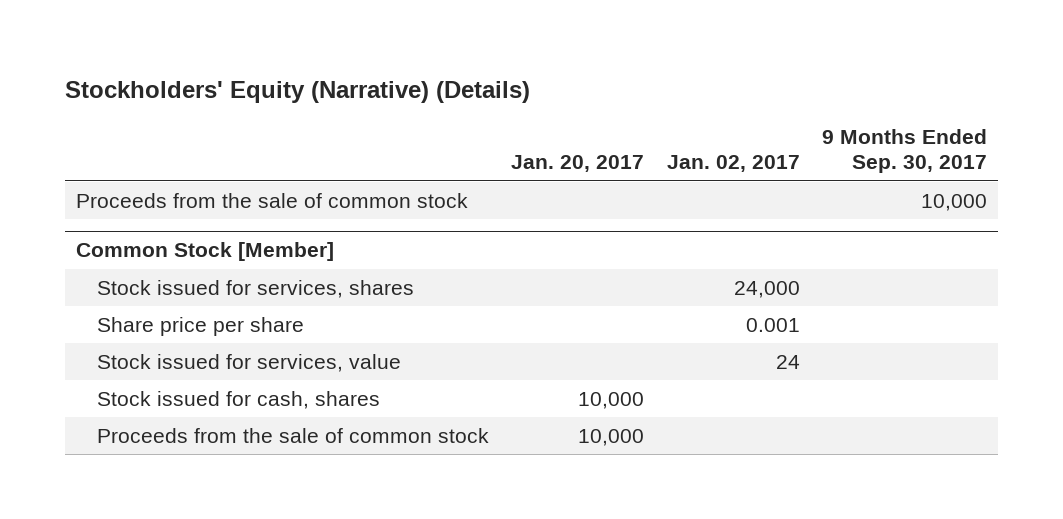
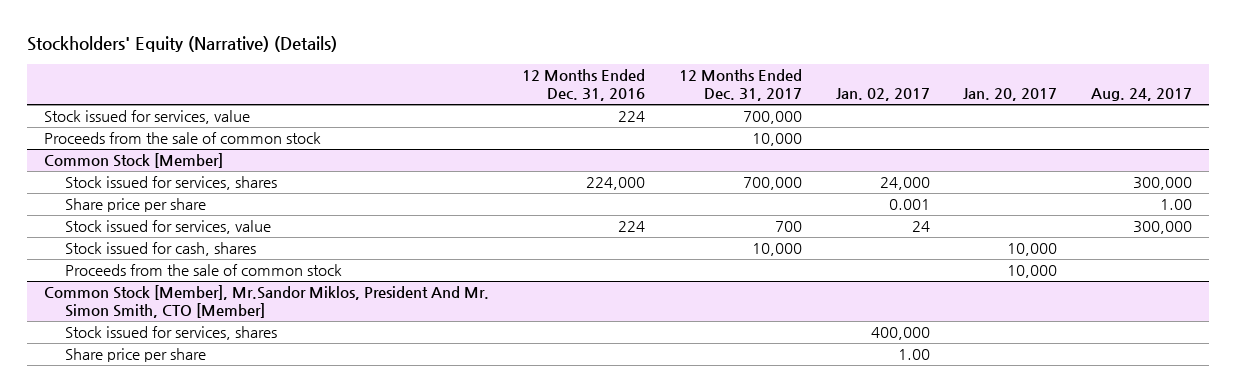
- | Jan. 20, 2017 | Jan. 02, 2017 | 9 Months Ended Sep. 30, 2017
+ | 12 Months Ended Dec. 31, 2016 | 12 Months Ended Dec. 31, 2017 | Jan. 02, 2017 | Jan. 20, 2017 | Aug. 24, 2017
+ Stock issued for services, value | 224 | 700,000 | | |
+ Common Stock [Member], Mr.Sandor Miklos, President And Mr. Simon Smith, CTO [Member]
+ Stock issued for services, shares | | | 400,000 | |
+ Share price per share | | | 1.00 | |

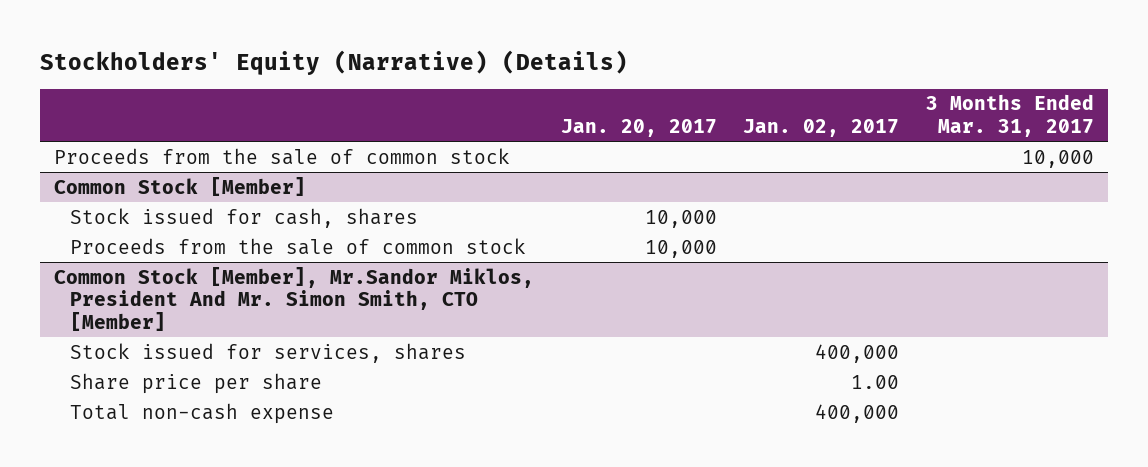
- | 12 Months Ended Dec. 31, 2016 | 12 Months Ended Dec. 31, 2017 | Jan. 02, 2017 | Jan. 20, 2017 | Aug. 24, 2017
+ | Jan. 20, 2017 | Jan. 02, 2017 | 3 Months Ended Mar. 31, 2017
- Stock issued for services, value | 224 | 700,000 | | |
@ Common Stock [Member]
- Stock issued for services, shares | 224,000 | 700,000 | 24,000 | | 300,000
- Share price per share | | | 0.001 | | 1.00
- Stock issued for services, value | 224 | 700 | 24 | | 300,000
@ Common Stock [Member], Mr.Sandor Miklos, President And Mr. Simon Smith, CTO [Member]
+ Total non-cash expense | | 400,000 |

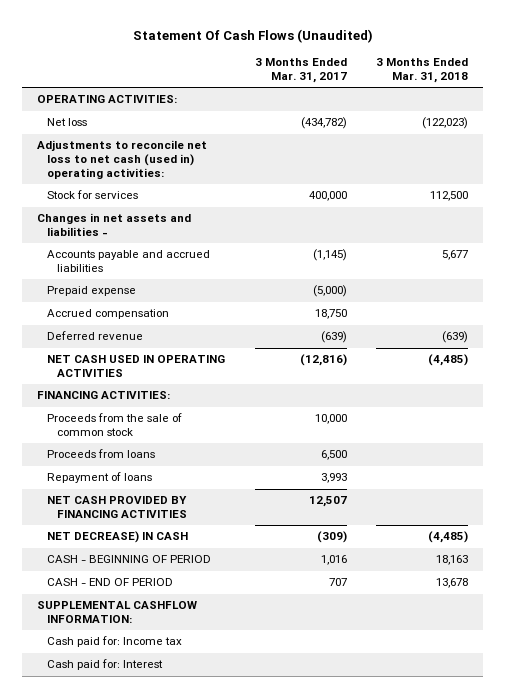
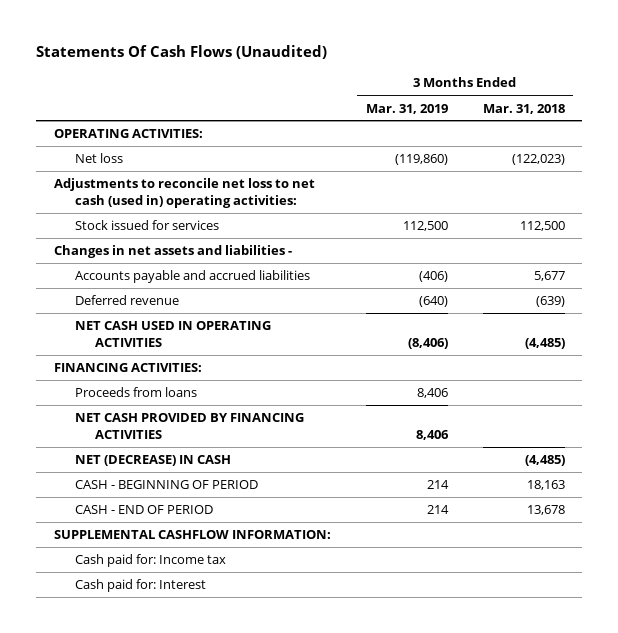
- Statement Of Cash Flows (Unaudited)
+ Statements Of Cash Flows (Unaudited)
- | 3 Months Ended Mar. 31, 2017 | 3 Months Ended Mar. 31, 2018
+ | 3 Months Ended Mar. 31, 2019 | 3 Months Ended Mar. 31, 2018
- Stock for services | 400,000 | 112,500
+ Stock issued for services | 112,500 | 112,500
- Prepaid expense | (5,000) |
- Accrued compensation | 18,750 |
- Proceeds from the sale of common stock | 10,000 |
- Repayment of loans | 3,993 |
- NET DECREASE) IN CASH | (309) | (4,485)
+ NET (DECREASE) IN CASH | | (4,485)

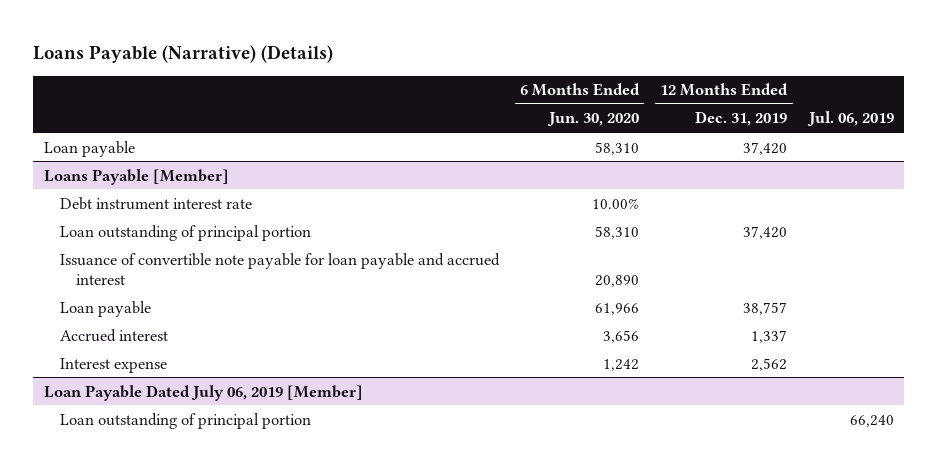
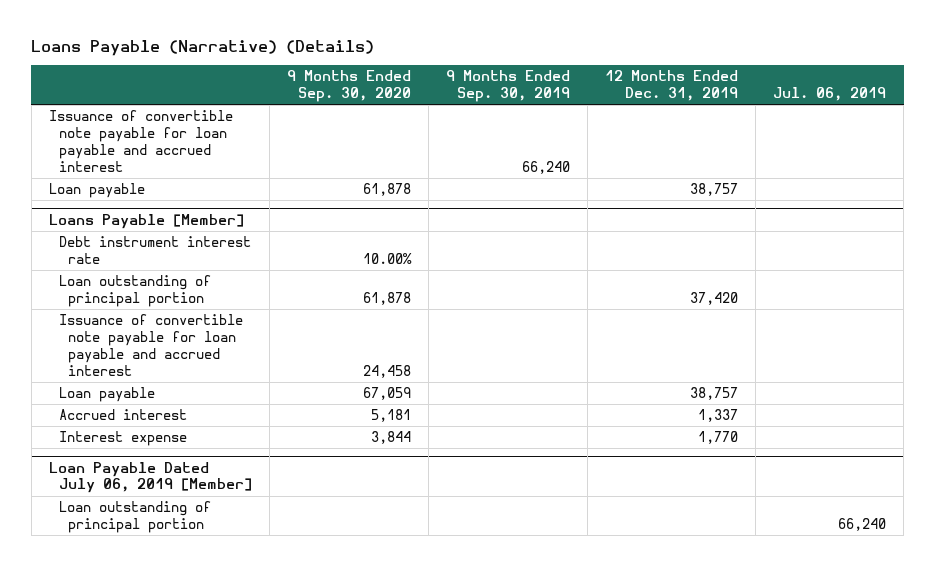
- | 6 Months Ended Jun. 30, 2020 | 12 Months Ended Dec. 31, 2019 | Jul. 06, 2019
+ | 9 Months Ended Sep. 30, 2020 | 9 Months Ended Sep. 30, 2019 | 12 Months Ended Dec. 31, 2019 | Jul. 06, 2019
- Loan payable | 58,310 | 37,420 |
+ Issuance of convertible note payable for loan payable and accrued interest | | 66,240 | |
+ Loan payable | 61,878 | | 38,757 |
@ Loans Payable [Member]
- Interest expense | 1,242 | 2,562 |
+ Interest expense | 3,844 | | 1,770 |

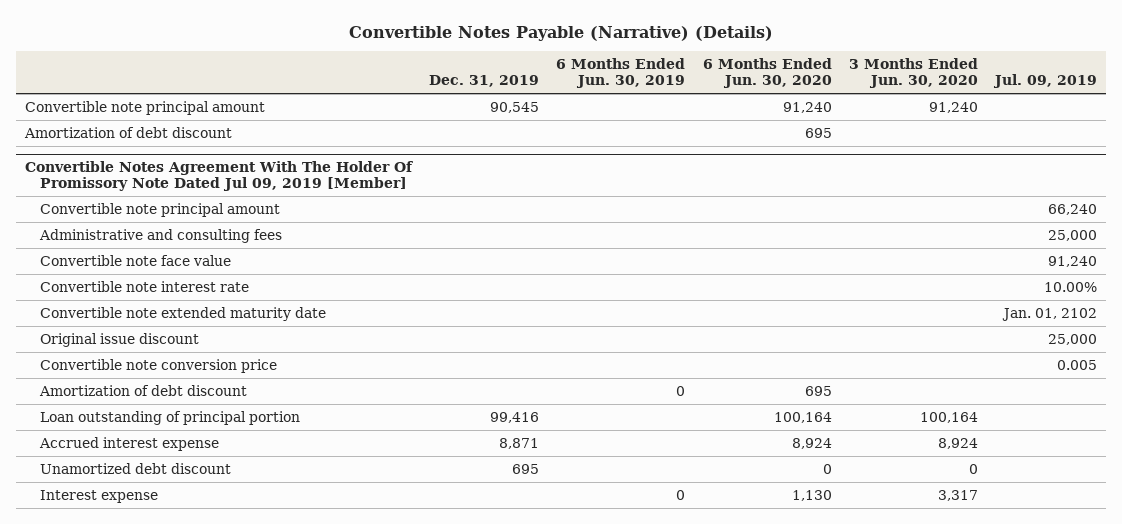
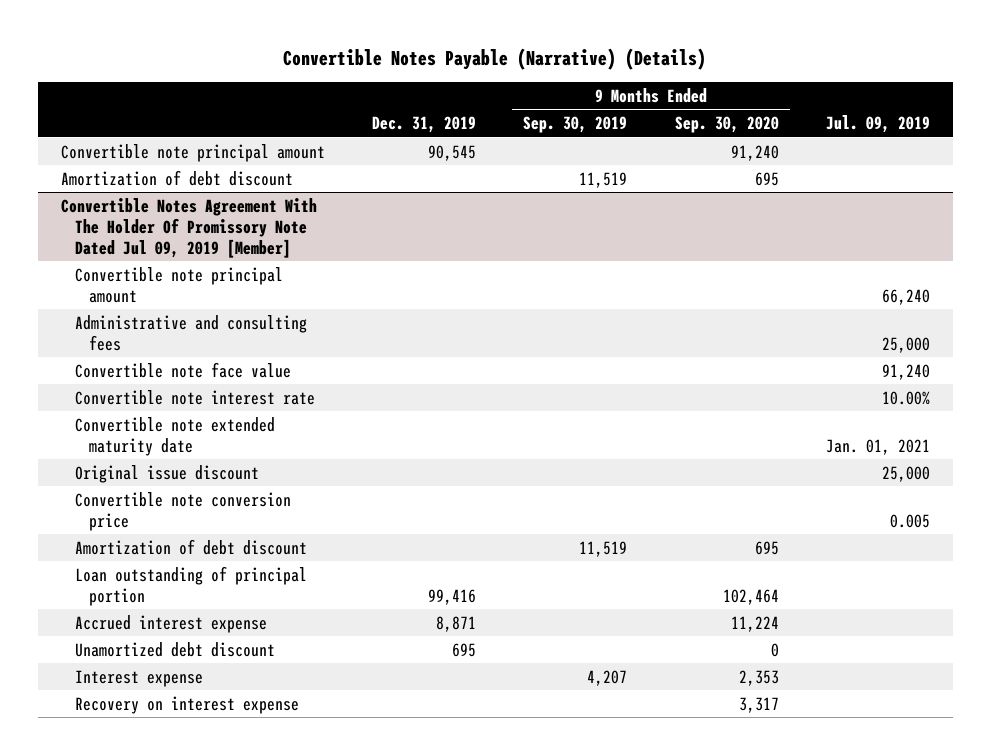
- | Dec. 31, 2019 | 6 Months Ended Jun. 30, 2019 | 6 Months Ended Jun. 30, 2020 | 3 Months Ended Jun. 30, 2020 | Jul. 09, 2019
+ | Dec. 31, 2019 | 9 Months Ended Sep. 30, 2019 | 9 Months Ended Sep. 30, 2020 | Jul. 09, 2019
@ Convertible Notes Agreement With The Holder Of Promissory Note Dated Jul 09, 2019 [Member]
- Convertible note extended maturity date | | | | | Jan. 01, 2102
+ Convertible note extended maturity date | | | | Jan. 01, 2021
+ Recovery on interest expense | | | 3,317 |

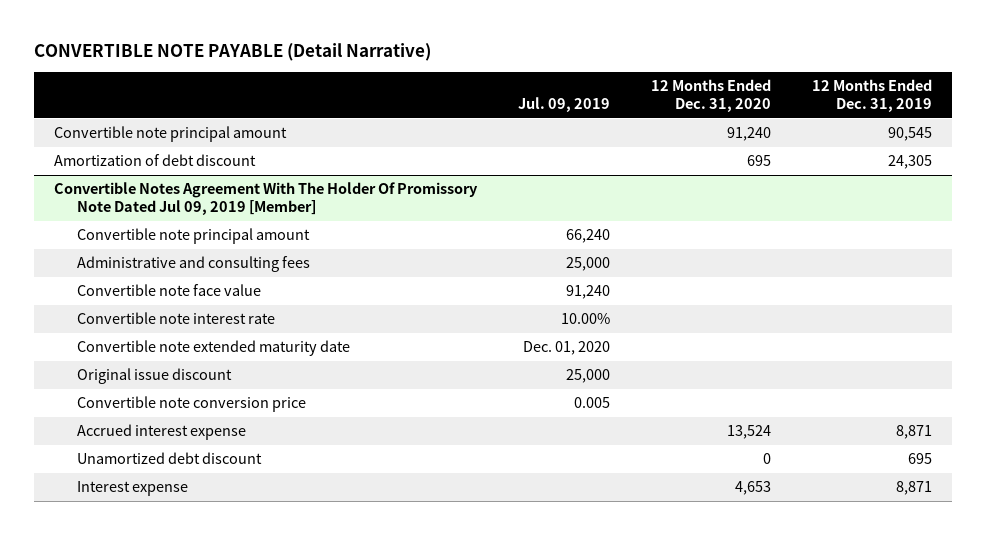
- Convertible Notes Payable (Narrative) (Details)
+ CONVERTIBLE NOTE PAYABLE (Detail Narrative)
- | Dec. 31, 2019 | 9 Months Ended Sep. 30, 2019 | 9 Months Ended Sep. 30, 2020 | Jul. 09, 2019
+ | Jul. 09, 2019 | 12 Months Ended Dec. 31, 2020 | 12 Months Ended Dec. 31, 2019
@ Convertible Notes Agreement With The Holder Of Promissory Note Dated Jul 09, 2019 [Member]
- Convertible note extended maturity date | | | | Jan. 01, 2021
+ Convertible note extended maturity date | Dec. 01, 2020 | |
- Amortization of debt discount | | 11,519 | 695 |
- Loan outstanding of principal portion | 99,416 | | 102,464 |
- Recovery on interest expense | | | 3,317 |

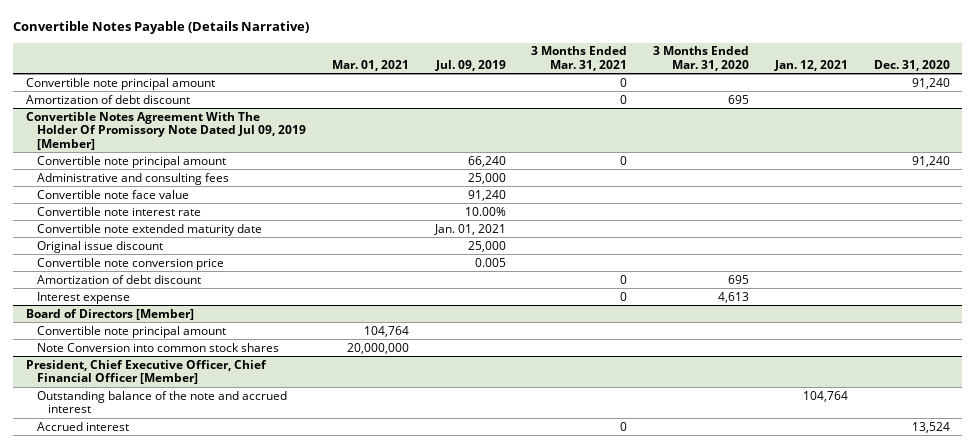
- CONVERTIBLE NOTE PAYABLE (Detail Narrative)
+ Convertible Notes Payable (Details Narrative)
- | Jul. 09, 2019 | 12 Months Ended Dec. 31, 2020 | 12 Months Ended Dec. 31, 2019
+ | Mar. 01, 2021 | Jul. 09, 2019 | 3 Months Ended Mar. 31, 2021 | 3 Months Ended Mar. 31, 2020 | Jan. 12, 2021 | Dec. 31, 2020
@ Convertible Notes Agreement With The Holder Of Promissory Note Dated Jul 09, 2019 [Member]
- Convertible note extended maturity date | Dec. 01, 2020 | |
+ Convertible note extended maturity date | | Jan. 01, 2021 | | | |
- Accrued interest expense | | 13,524 | 8,871
- Unamortized debt discount | | 0 | 695
+ Amortization of debt discount | | | 0 | 695 | |
+ Board of Directors [Member]
+ Convertible note principal amount | 104,764 | | | | |
+ Note Conversion into common stock shares | 20,000,000 | | | | |
+ President, Chief Executive Officer, Chief Financial Officer [Member]
+ Outstanding balance of the note and accrued interest | | | | | 104,764 |
+ Accrued interest | | | 0 | | | 13,524

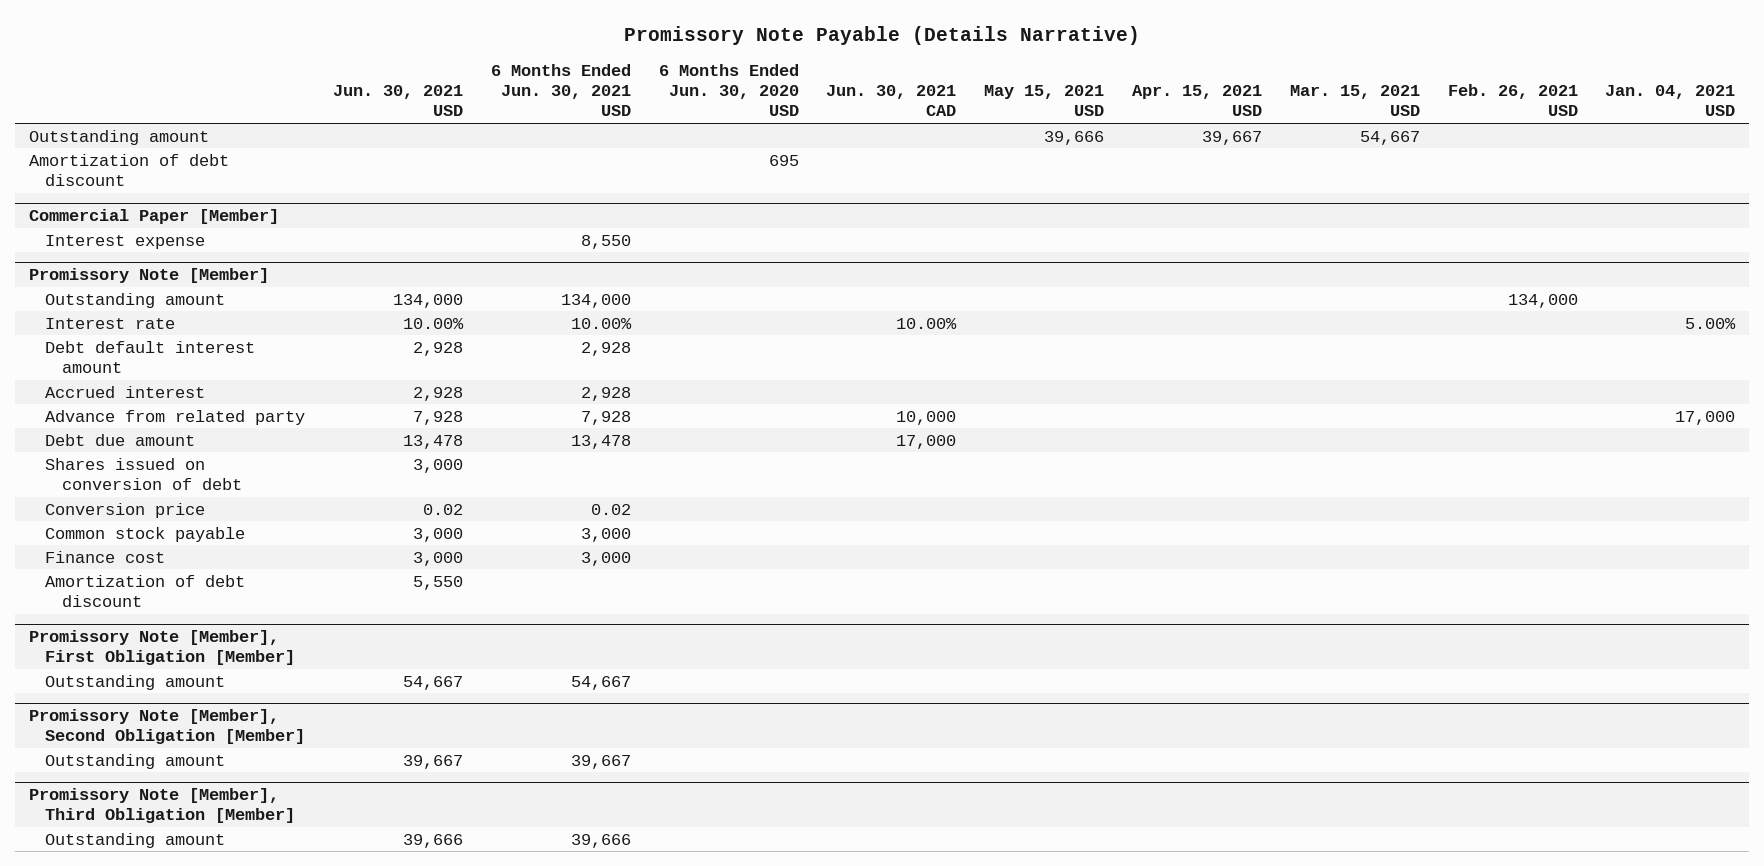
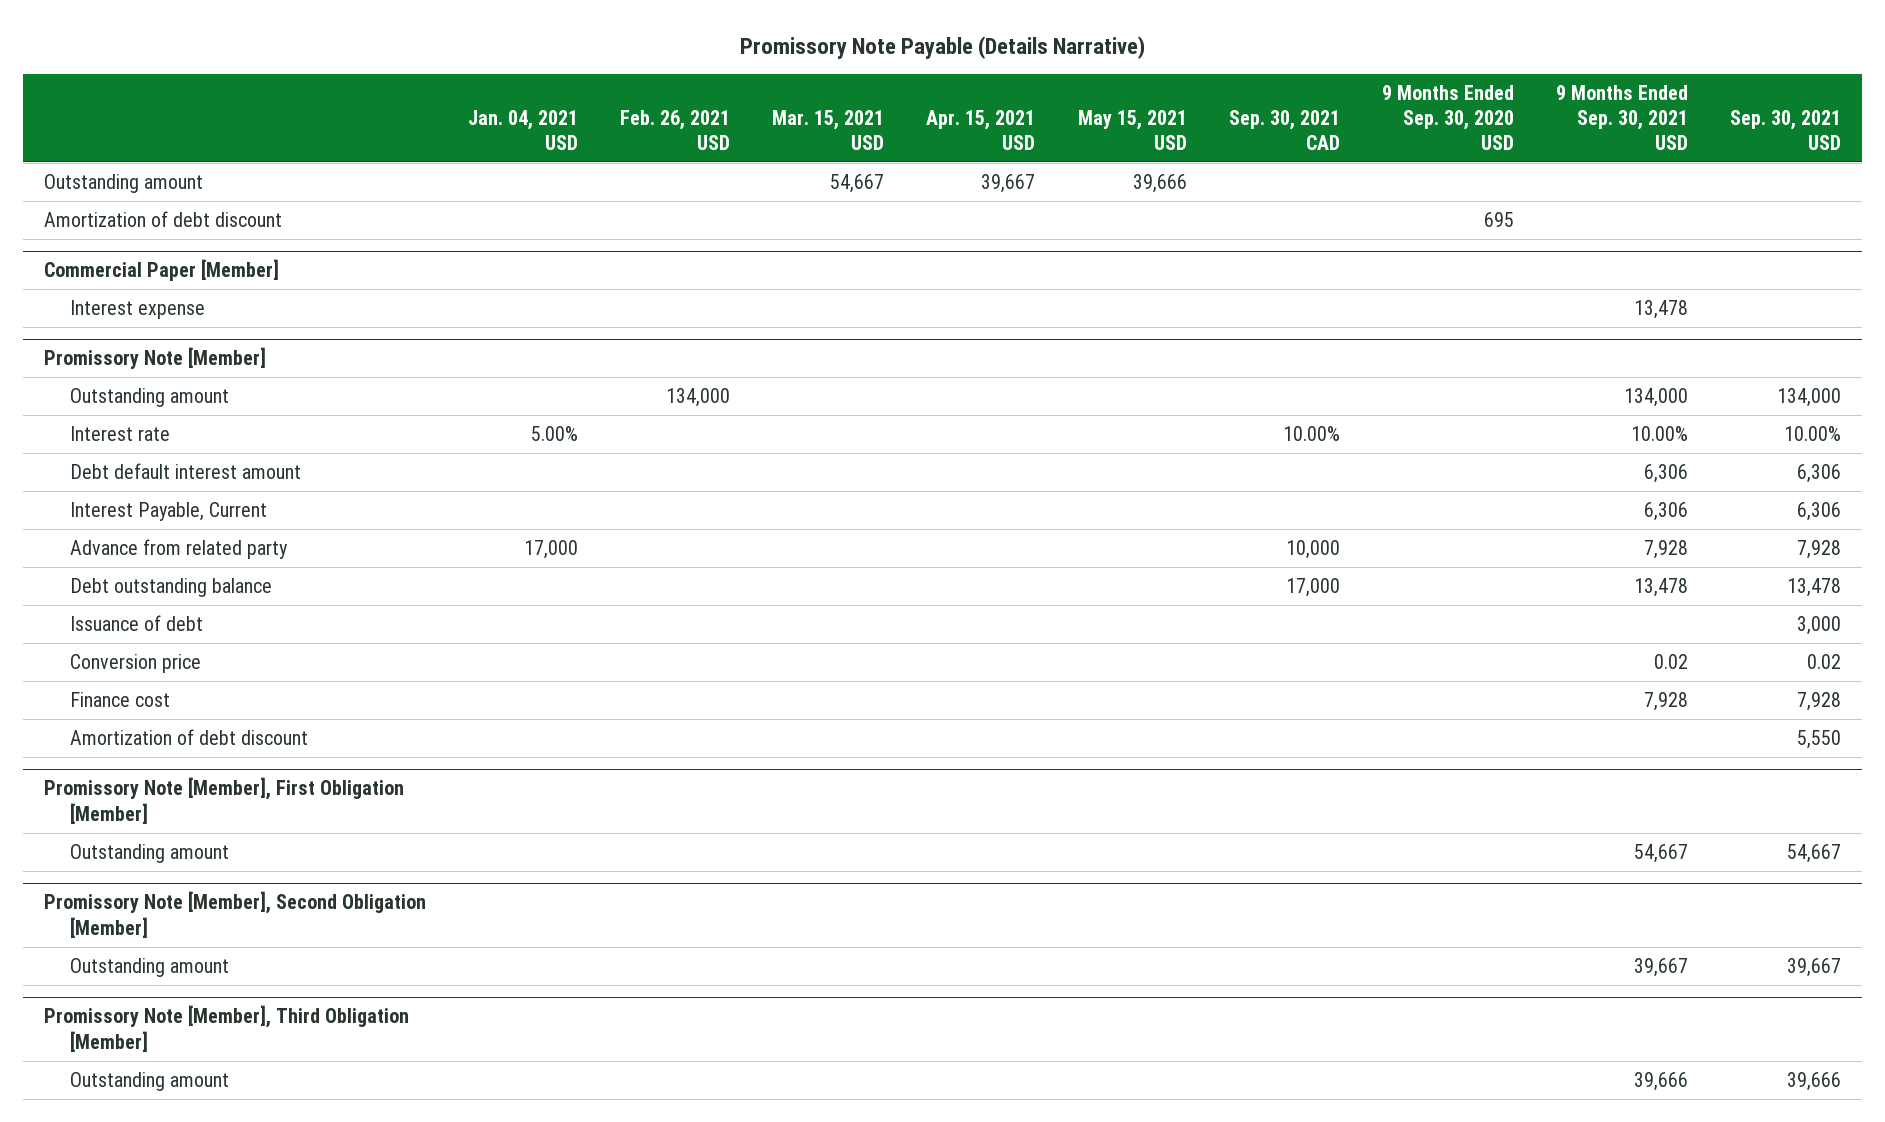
- | Jun. 30, 2021 USD | 6 Months Ended Jun. 30, 2021 USD | 6 Months Ended Jun. 30, 2020 USD | Jun. 30, 2021 CAD | May 15, 2021 USD | Apr. 15, 2021 USD | Mar. 15, 2021 USD | Feb. 26, 2021 USD | Jan. 04, 2021 USD
+ | Jan. 04, 2021 USD | Feb. 26, 2021 USD | Mar. 15, 2021 USD | Apr. 15, 2021 USD | May 15, 2021 USD | Sep. 30, 2021 CAD | 9 Months Ended Sep. 30, 2020 USD | 9 Months Ended Sep. 30, 2021 USD | Sep. 30, 2021 USD
@ Promissory Note [Member]
- Accrued interest | 2,928 | 2,928 | | | | | | |
+ Interest Payable, Current | | | | | | | | 6,306 | 6,306
- Debt due amount | 13,478 | 13,478 | | 17,000 | | | | |
- Shares issued on conversion of debt | 3,000 | | | | | | | |
+ Debt outstanding balance | | | | | | 17,000 | | 13,478 | 13,478
+ Issuance of debt | | | | | | | | | 3,000
- Common stock payable | 3,000 | 3,000 | | | | | | |

